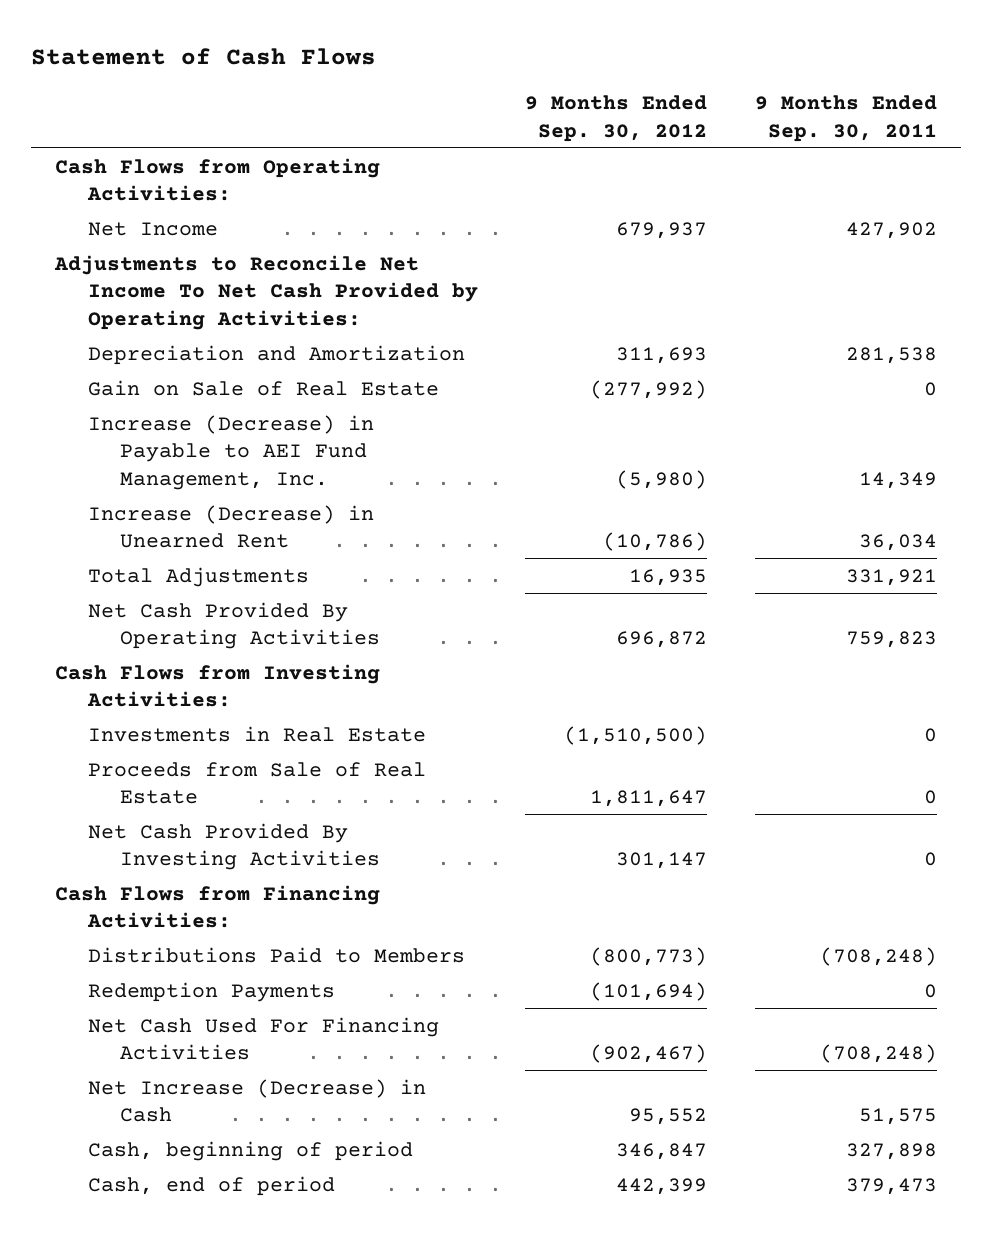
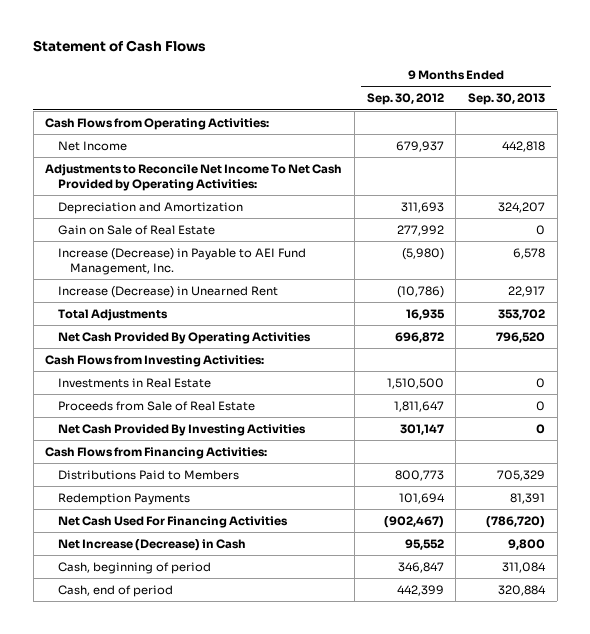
- | 9 Months Ended Sep. 30, 2012 | 9 Months Ended Sep. 30, 2011
+ | 9 Months Ended Sep. 30, 2012 | 9 Months Ended Sep. 30, 2013
- Gain on Sale of Real Estate | (277,992) | 0
+ Gain on Sale of Real Estate | 277,992 | 0
- Investments in Real Estate | (1,510,500) | 0
+ Investments in Real Estate | 1,510,500 | 0
- Distributions Paid to Members | (800,773) | (708,248)
- Redemption Payments | (101,694) | 0
+ Distributions Paid to Members | 800,773 | 705,329
+ Redemption Payments | 101,694 | 81,391

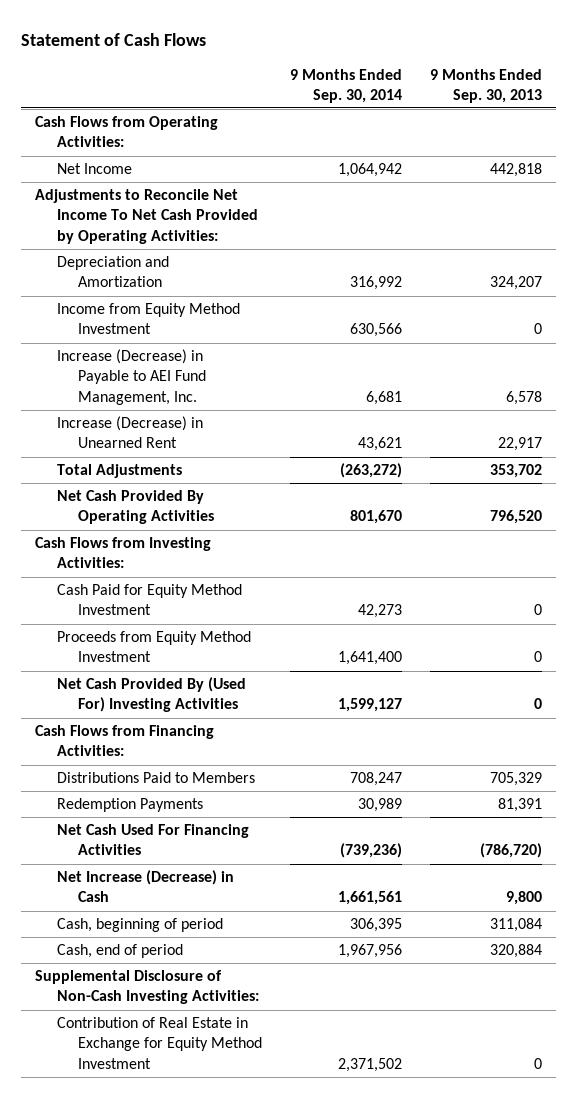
- | 9 Months Ended Sep. 30, 2012 | 9 Months Ended Sep. 30, 2013
+ | 9 Months Ended Sep. 30, 2014 | 9 Months Ended Sep. 30, 2013
- Gain on Sale of Real Estate | 277,992 | 0
+ Income from Equity Method Investment | 630,566 | 0
- Investments in Real Estate | 1,510,500 | 0
- Proceeds from Sale of Real Estate | 1,811,647 | 0
- Net Cash Provided By Investing Activities | 301,147 | 0
+ Cash Paid for Equity Method Investment | 42,273 | 0
+ Proceeds from Equity Method Investment | 1,641,400 | 0
+ Net Cash Provided By (Used For) Investing Activities | 1,599,127 | 0
+ Supplemental Disclosure of Non-Cash Investing Activities:
+ Contribution of Real Estate in Exchange for Equity Method Investment | 2,371,502 | 0

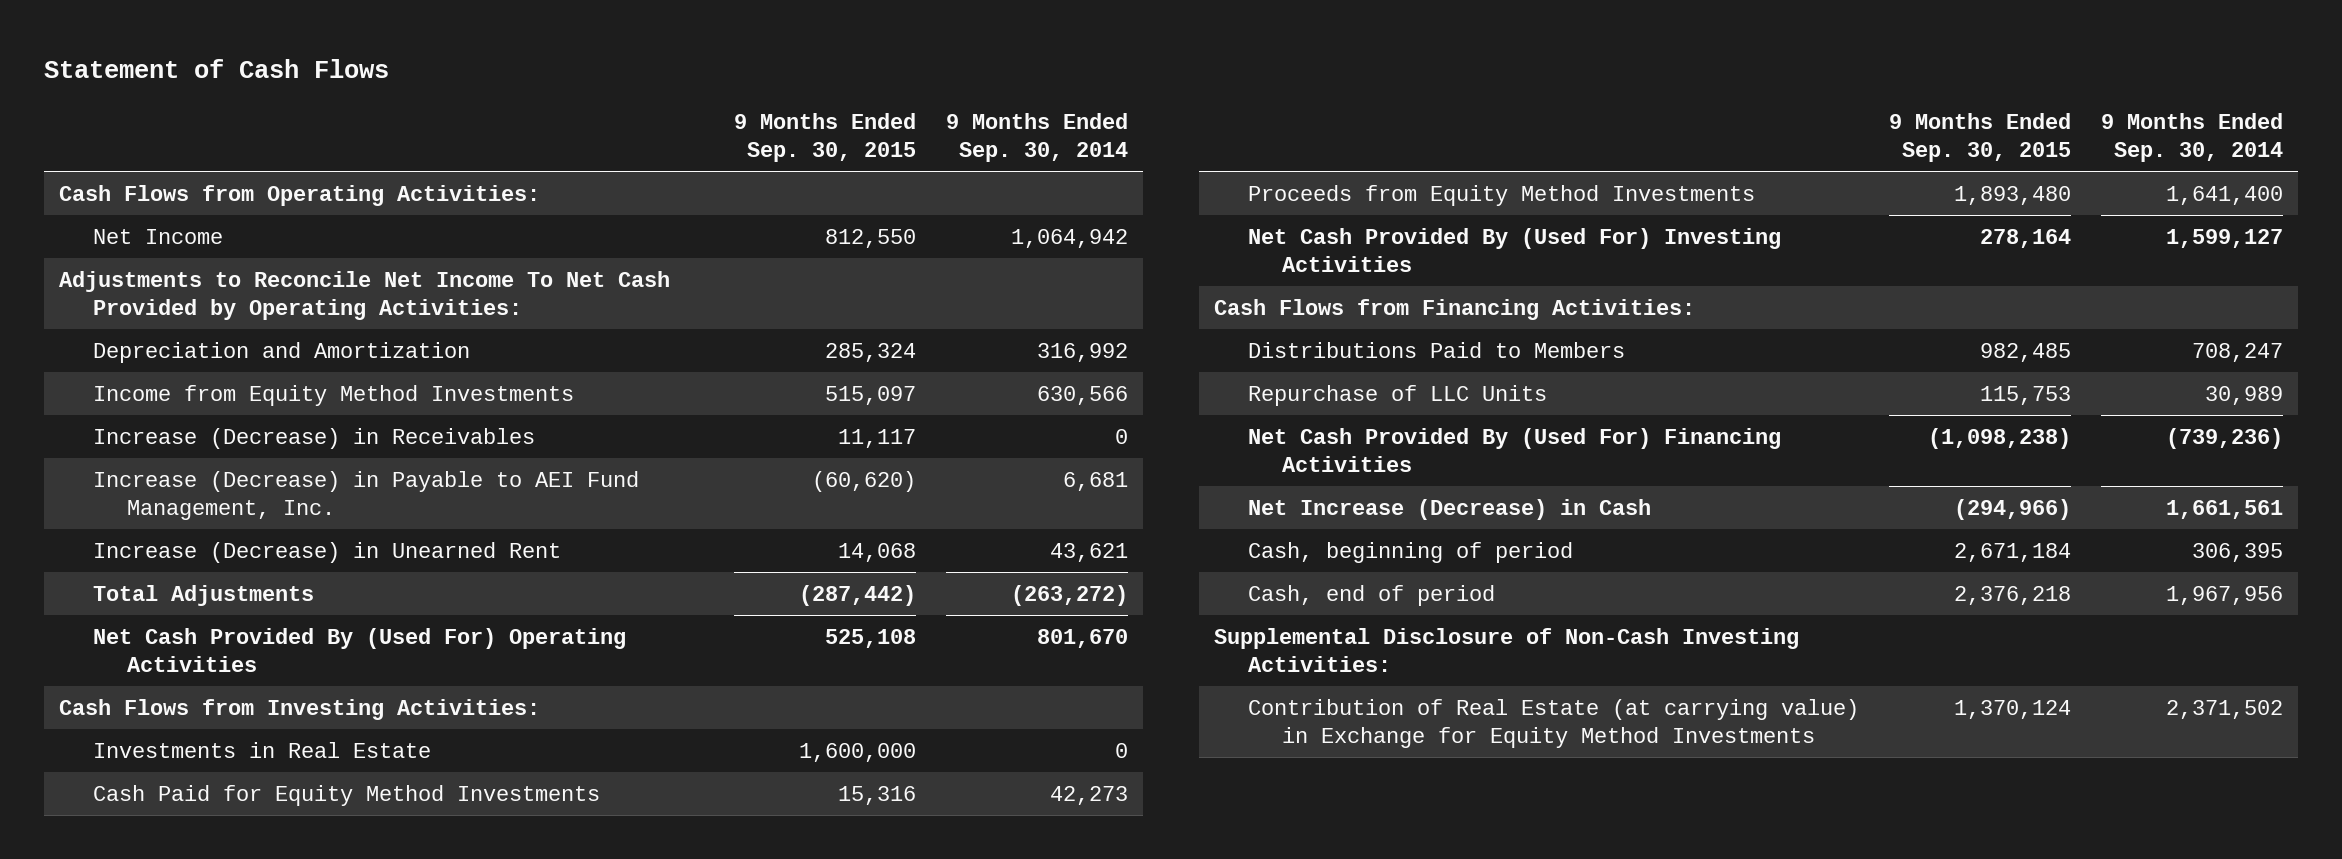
- | 9 Months Ended Sep. 30, 2014 | 9 Months Ended Sep. 30, 2013
+ | 9 Months Ended Sep. 30, 2015 | 9 Months Ended Sep. 30, 2014
- Income from Equity Method Investment | 630,566 | 0
+ Income from Equity Method Investments | 515,097 | 630,566
+ Increase (Decrease) in Receivables | 11,117 | 0
- Net Cash Provided By Operating Activities | 801,670 | 796,520
+ Net Cash Provided By (Used For) Operating Activities | 525,108 | 801,670
- Cash Paid for Equity Method Investment | 42,273 | 0
- Proceeds from Equity Method Investment | 1,641,400 | 0
+ Investments in Real Estate | 1,600,000 | 0
+ Cash Paid for Equity Method Investments | 15,316 | 42,273
+ Proceeds from Equity Method Investments | 1,893,480 | 1,641,400
- Redemption Payments | 30,989 | 81,391
- Net Cash Used For Financing Activities | (739,236) | (786,720)
+ Repurchase of LLC Units | 115,753 | 30,989
+ Net Cash Provided By (Used For) Financing Activities | (1,098,238) | (739,236)
- Contribution of Real Estate in Exchange for Equity Method Investment | 2,371,502 | 0
+ Contribution of Real Estate (at carrying value) in Exchange for Equity Method Investments | 1,370,124 | 2,371,502

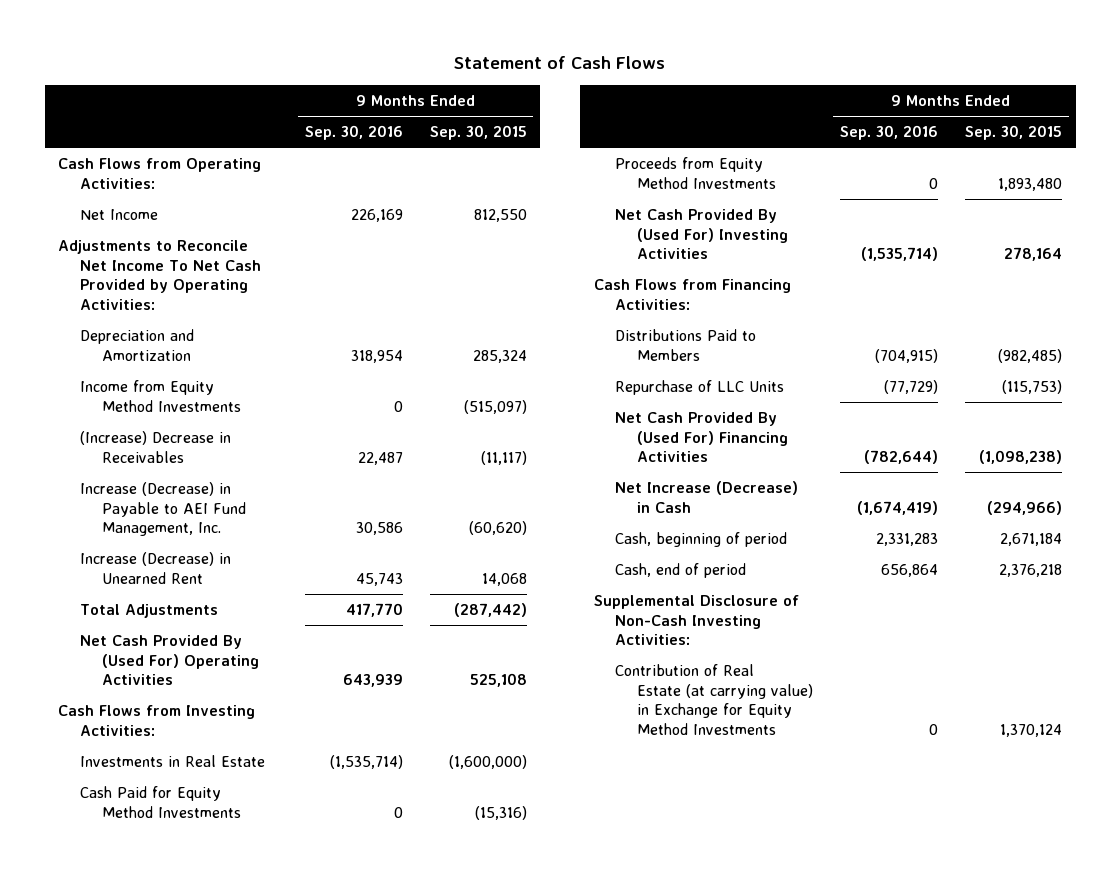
- | 9 Months Ended Sep. 30, 2015 | 9 Months Ended Sep. 30, 2014
+ | 9 Months Ended Sep. 30, 2016 | 9 Months Ended Sep. 30, 2015
- Income from Equity Method Investments | 515,097 | 630,566
- Increase (Decrease) in Receivables | 11,117 | 0
+ Income from Equity Method Investments | 0 | (515,097)
+ (Increase) Decrease in Receivables | 22,487 | (11,117)
- Investments in Real Estate | 1,600,000 | 0
- Cash Paid for Equity Method Investments | 15,316 | 42,273
+ Investments in Real Estate | (1,535,714) | (1,600,000)
+ Cash Paid for Equity Method Investments | 0 | (15,316)
- Distributions Paid to Members | 982,485 | 708,247
- Repurchase of LLC Units | 115,753 | 30,989
+ Distributions Paid to Members | (704,915) | (982,485)
+ Repurchase of LLC Units | (77,729) | (115,753)

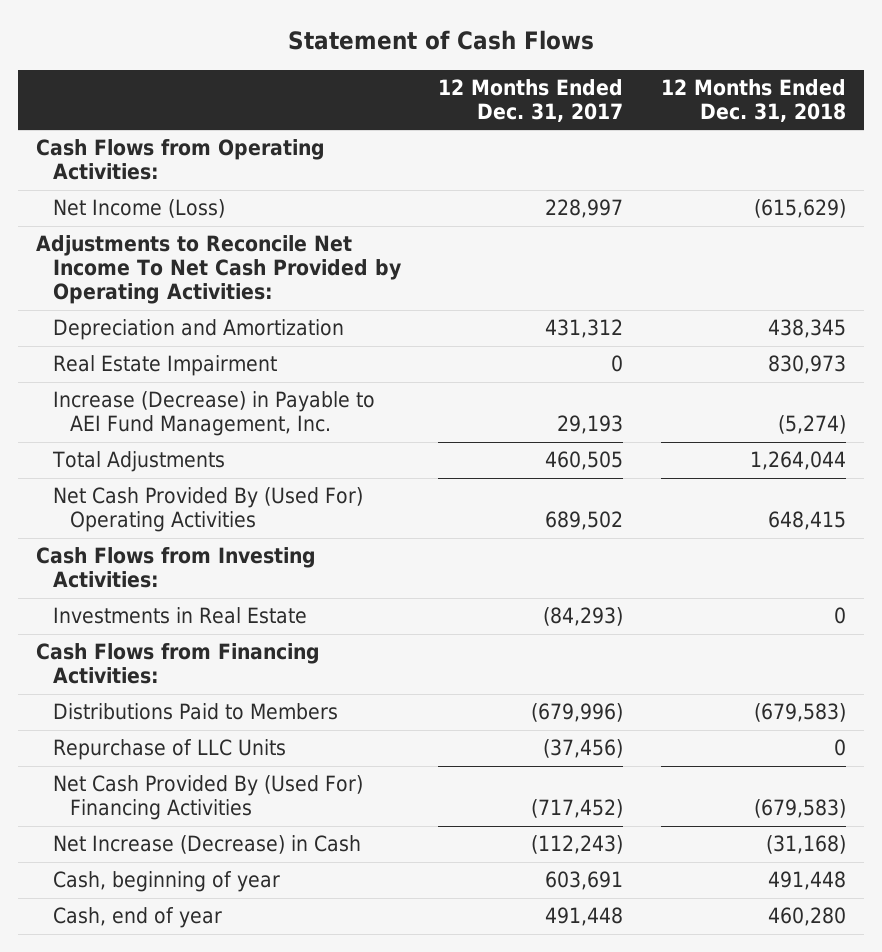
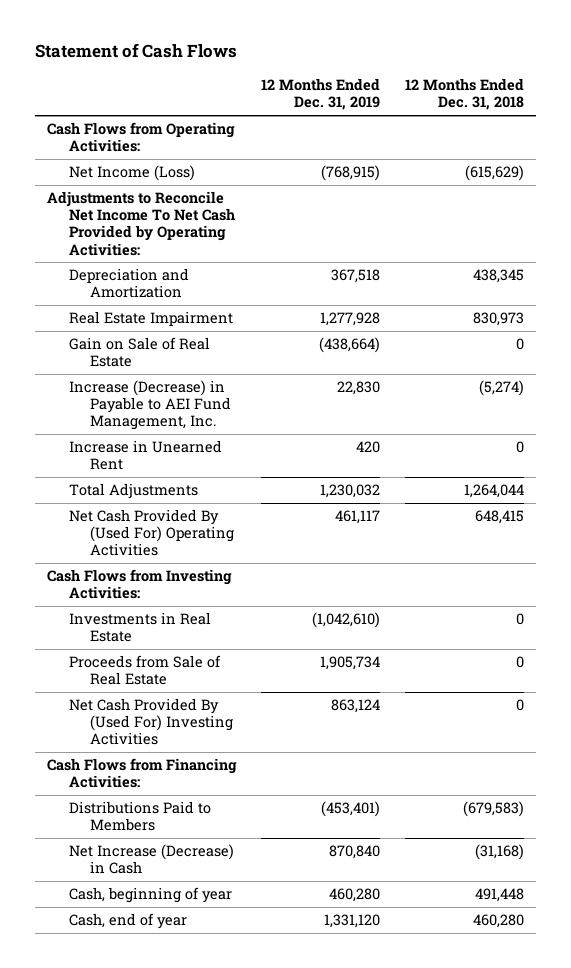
- | 12 Months Ended Dec. 31, 2017 | 12 Months Ended Dec. 31, 2018
+ | 12 Months Ended Dec. 31, 2019 | 12 Months Ended Dec. 31, 2018
+ Gain on Sale of Real Estate | (438,664) | 0
+ Increase in Unearned Rent | 420 | 0
+ Proceeds from Sale of Real Estate | 1,905,734 | 0
+ Net Cash Provided By (Used For) Investing Activities | 863,124 | 0
- Repurchase of LLC Units | (37,456) | 0
- Net Cash Provided By (Used For) Financing Activities | (717,452) | (679,583)

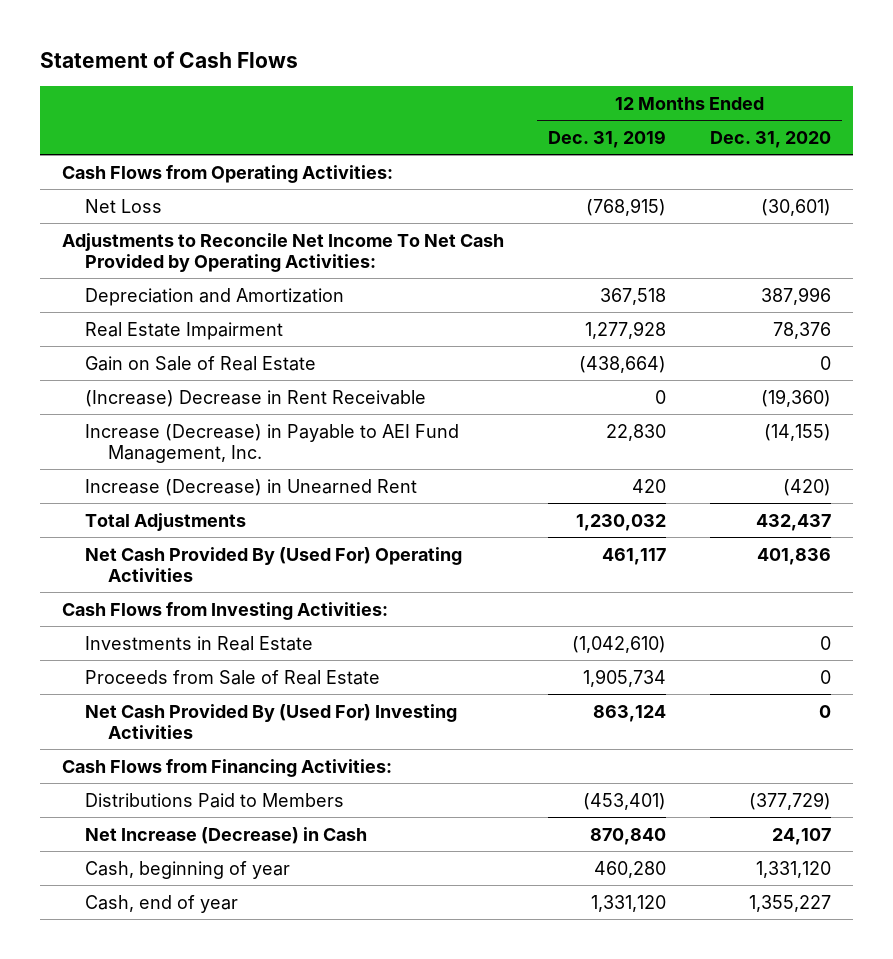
- | 12 Months Ended Dec. 31, 2019 | 12 Months Ended Dec. 31, 2018
+ | 12 Months Ended Dec. 31, 2019 | 12 Months Ended Dec. 31, 2020
- Net Income (Loss) | (768,915) | (615,629)
+ Net Loss | (768,915) | (30,601)
+ (Increase) Decrease in Rent Receivable | 0 | (19,360)
- Increase in Unearned Rent | 420 | 0
+ Increase (Decrease) in Unearned Rent | 420 | (420)

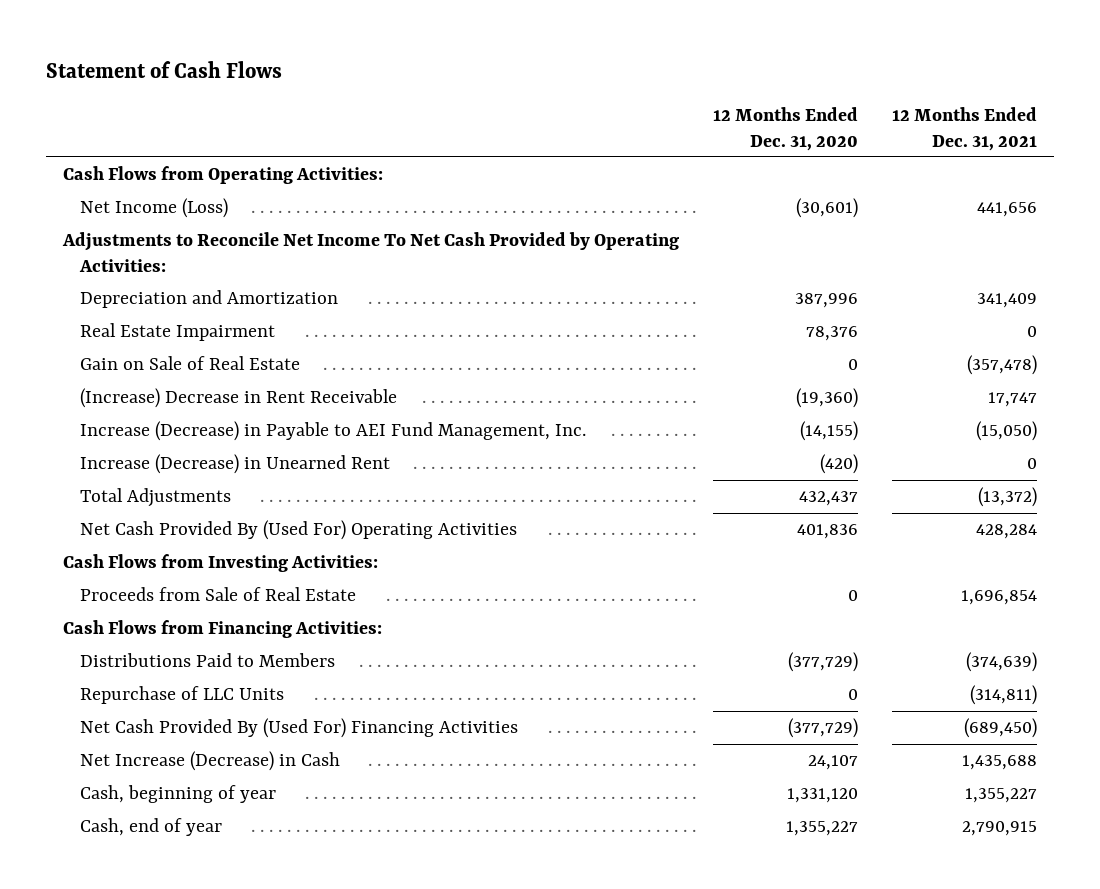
- | 12 Months Ended Dec. 31, 2019 | 12 Months Ended Dec. 31, 2020
+ | 12 Months Ended Dec. 31, 2020 | 12 Months Ended Dec. 31, 2021
- Net Loss | (768,915) | (30,601)
+ Net Income (Loss) | (30,601) | 441,656
- Investments in Real Estate | (1,042,610) | 0
- Net Cash Provided By (Used For) Investing Activities | 863,124 | 0
+ Repurchase of LLC Units | 0 | (314,811)
+ Net Cash Provided By (Used For) Financing Activities | (377,729) | (689,450)

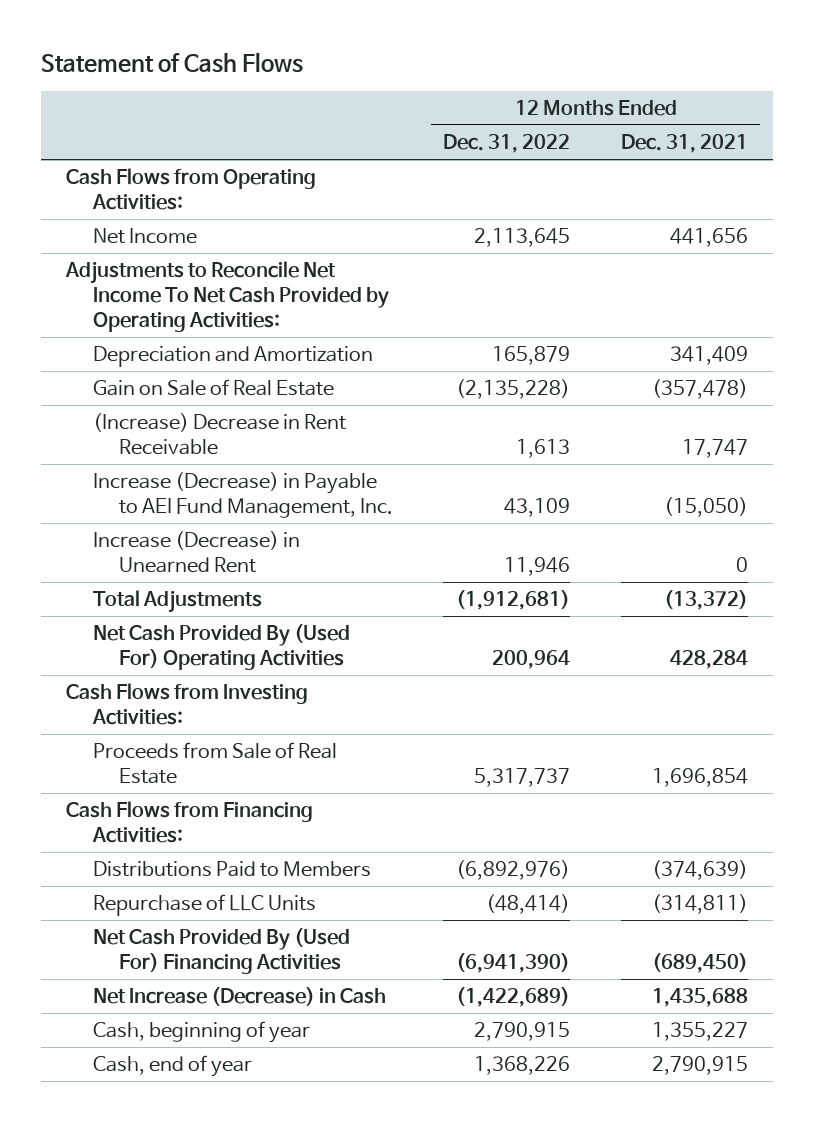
- | 12 Months Ended Dec. 31, 2020 | 12 Months Ended Dec. 31, 2021
+ | 12 Months Ended Dec. 31, 2022 | 12 Months Ended Dec. 31, 2021
- Net Income (Loss) | (30,601) | 441,656
+ Net Income | 2,113,645 | 441,656
- Real Estate Impairment | 78,376 | 0

